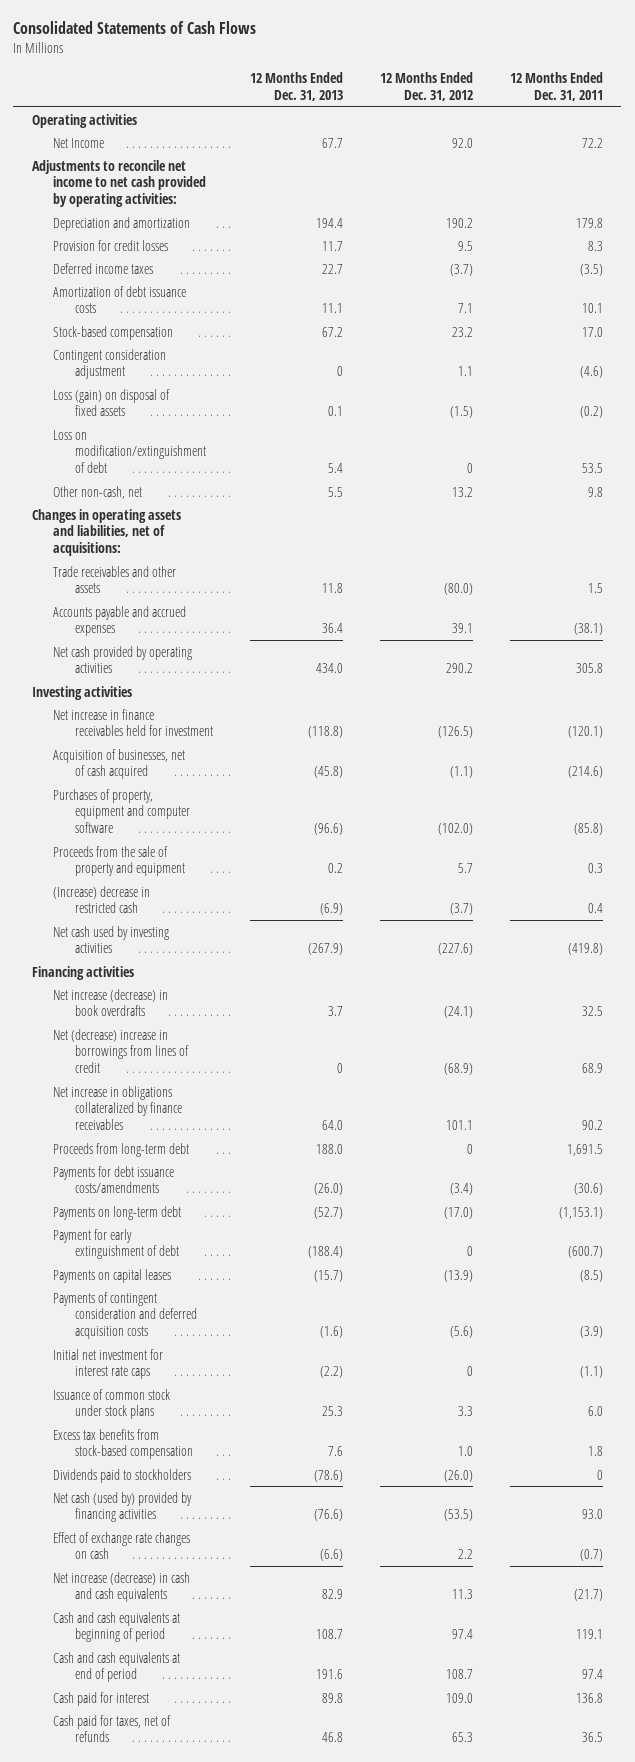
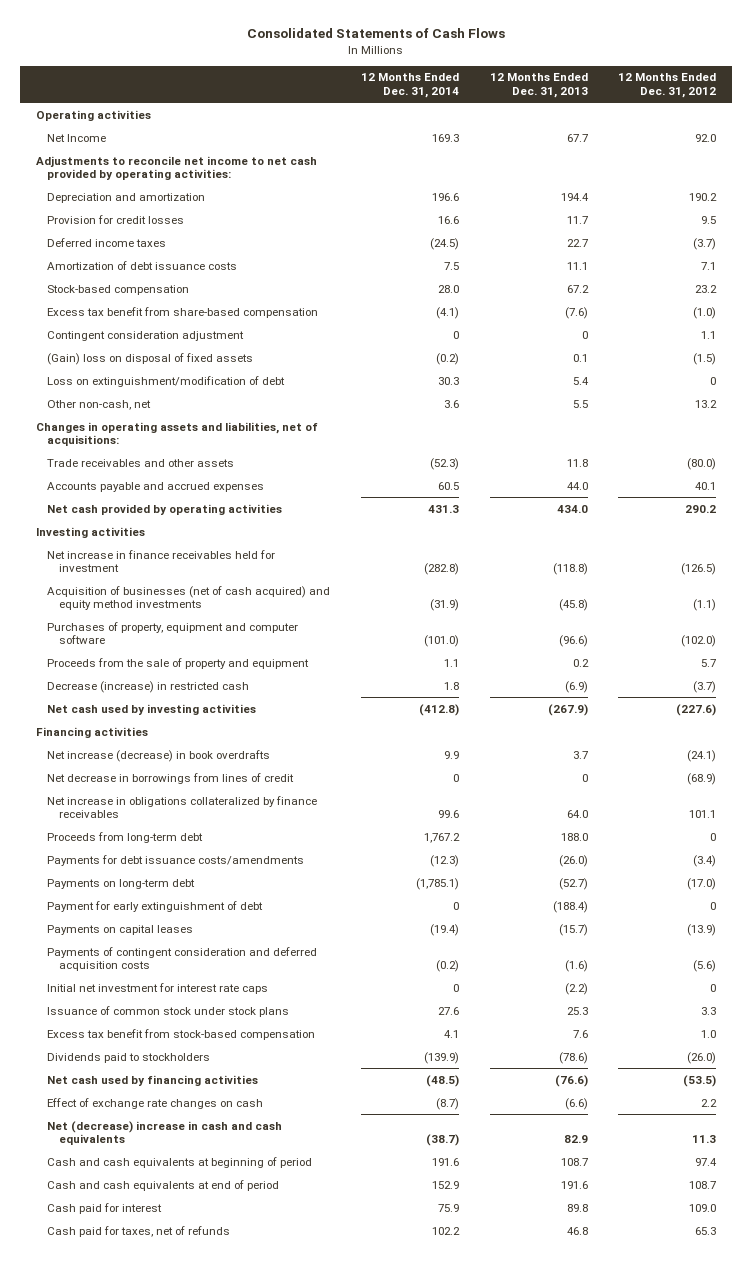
- | 12 Months Ended Dec. 31, 2013 | 12 Months Ended Dec. 31, 2012 | 12 Months Ended Dec. 31, 2011
+ | 12 Months Ended Dec. 31, 2014 | 12 Months Ended Dec. 31, 2013 | 12 Months Ended Dec. 31, 2012
+ Excess tax benefit from share-based compensation | (4.1) | (7.6) | (1.0)
- Loss (gain) on disposal of fixed assets | 0.1 | (1.5) | (0.2)
- Loss on modification/extinguishment of debt | 5.4 | 0 | 53.5
+ (Gain) loss on disposal of fixed assets | (0.2) | 0.1 | (1.5)
+ Loss on extinguishment/modification of debt | 30.3 | 5.4 | 0
- Accounts payable and accrued expenses | 36.4 | 39.1 | (38.1)
+ Accounts payable and accrued expenses | 60.5 | 44.0 | 40.1
- Acquisition of businesses, net of cash acquired | (45.8) | (1.1) | (214.6)
+ Acquisition of businesses (net of cash acquired) and equity method investments | (31.9) | (45.8) | (1.1)
- (Increase) decrease in restricted cash | (6.9) | (3.7) | 0.4
+ Decrease (increase) in restricted cash | 1.8 | (6.9) | (3.7)
- Net (decrease) increase in borrowings from lines of credit | 0 | (68.9) | 68.9
+ Net decrease in borrowings from lines of credit | 0 | 0 | (68.9)
- Excess tax benefits from stock-based compensation | 7.6 | 1.0 | 1.8
+ Excess tax benefit from stock-based compensation | 4.1 | 7.6 | 1.0
- Net cash (used by) provided by financing activities | (76.6) | (53.5) | 93.0
+ Net cash used by financing activities | (48.5) | (76.6) | (53.5)
- Net increase (decrease) in cash and cash equivalents | 82.9 | 11.3 | (21.7)
+ Net (decrease) increase in cash and cash equivalents | (38.7) | 82.9 | 11.3

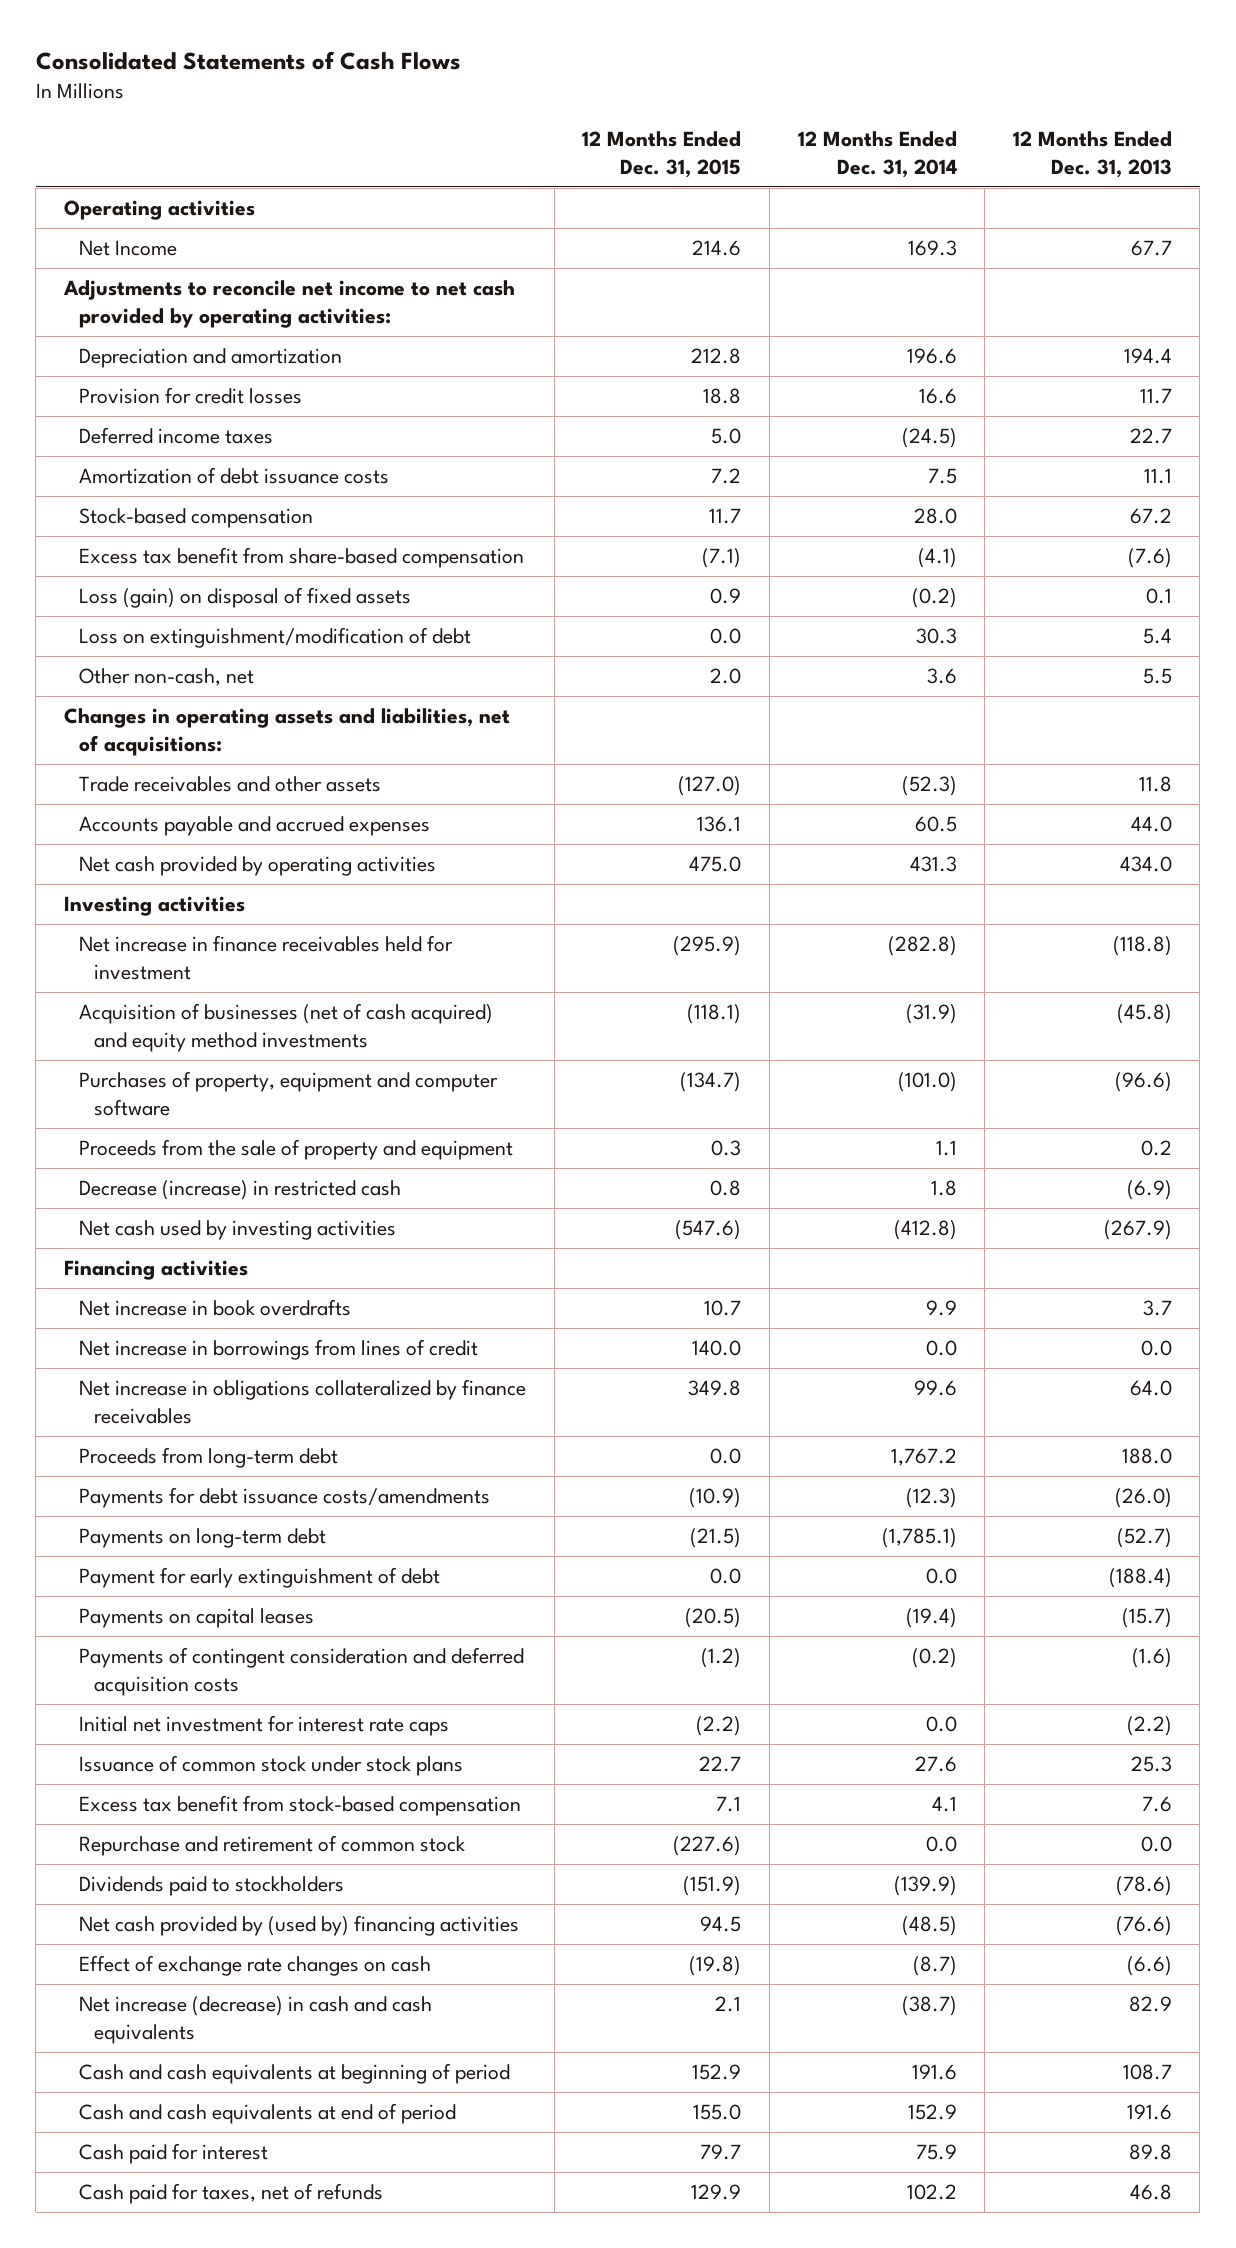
- | 12 Months Ended Dec. 31, 2014 | 12 Months Ended Dec. 31, 2013 | 12 Months Ended Dec. 31, 2012
+ | 12 Months Ended Dec. 31, 2015 | 12 Months Ended Dec. 31, 2014 | 12 Months Ended Dec. 31, 2013
- Contingent consideration adjustment | 0 | 0 | 1.1
- (Gain) loss on disposal of fixed assets | (0.2) | 0.1 | (1.5)
+ Loss (gain) on disposal of fixed assets | 0.9 | (0.2) | 0.1
- Net increase (decrease) in book overdrafts | 9.9 | 3.7 | (24.1)
- Net decrease in borrowings from lines of credit | 0 | 0 | (68.9)
+ Net increase in book overdrafts | 10.7 | 9.9 | 3.7
+ Net increase in borrowings from lines of credit | 140.0 | 0.0 | 0.0
- Payment for early extinguishment of debt | 0 | (188.4) | 0
+ Payment for early extinguishment of debt | 0.0 | 0.0 | (188.4)
- Initial net investment for interest rate caps | 0 | (2.2) | 0
+ Initial net investment for interest rate caps | (2.2) | 0.0 | (2.2)
+ Repurchase and retirement of common stock | (227.6) | 0.0 | 0.0
- Net cash used by financing activities | (48.5) | (76.6) | (53.5)
+ Net cash provided by (used by) financing activities | 94.5 | (48.5) | (76.6)
- Net (decrease) increase in cash and cash equivalents | (38.7) | 82.9 | 11.3
+ Net increase (decrease) in cash and cash equivalents | 2.1 | (38.7) | 82.9

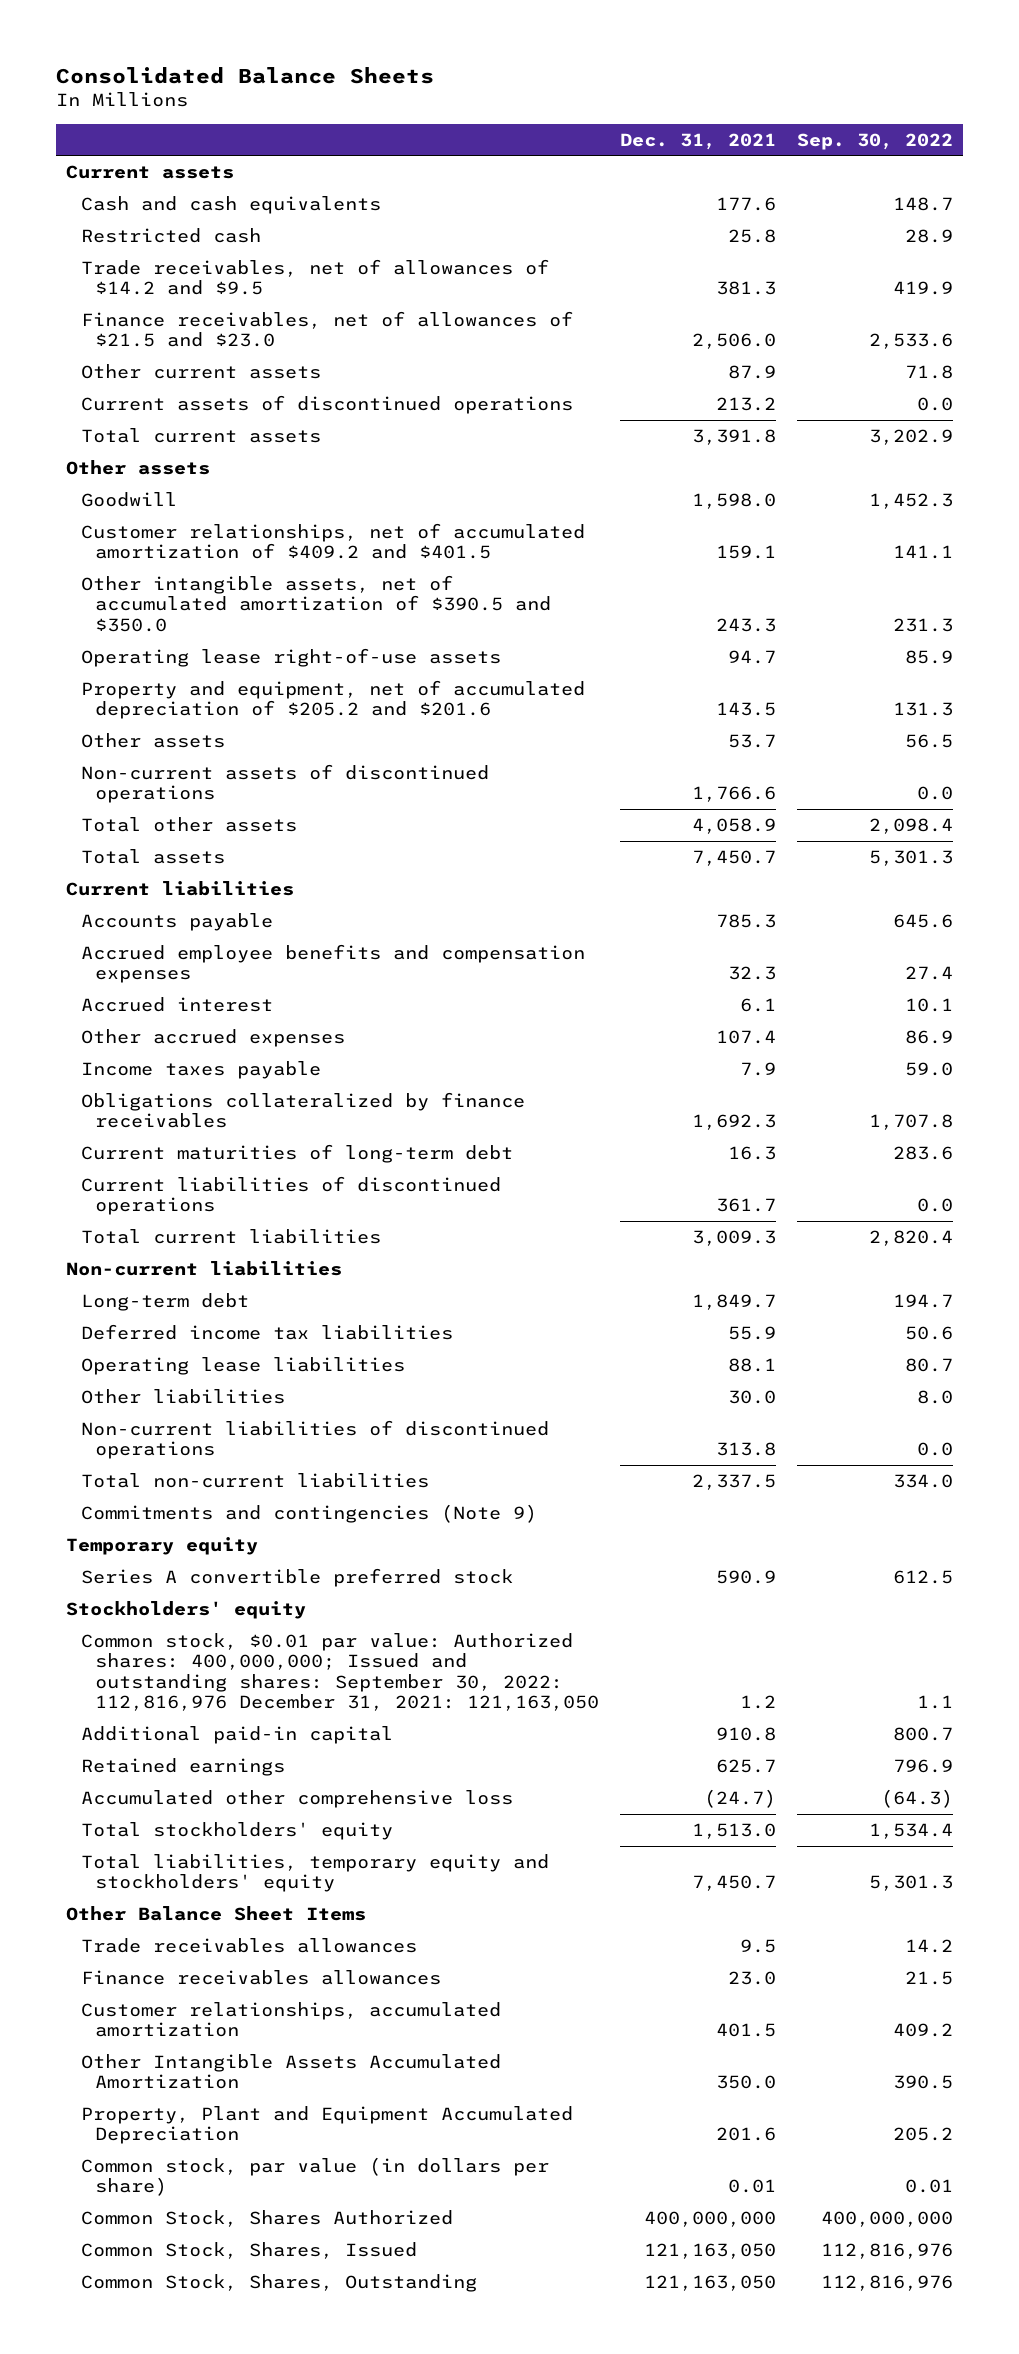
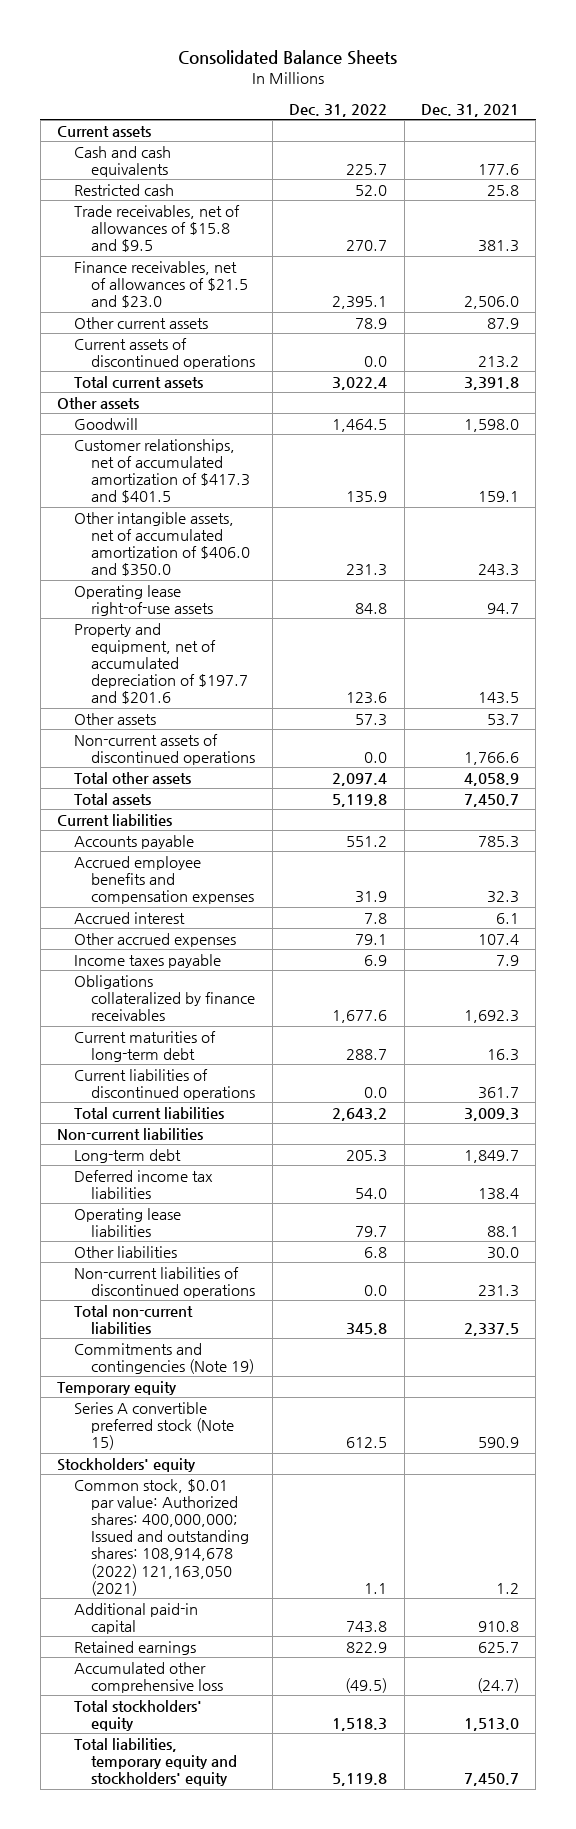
- | Dec. 31, 2021 | Sep. 30, 2022
+ | Dec. 31, 2022 | Dec. 31, 2021
- Trade receivables, net of allowances of $14.2 and $9.5 | 381.3 | 419.9
+ Trade receivables, net of allowances of $15.8 and $9.5 | 270.7 | 381.3
- Customer relationships, net of accumulated amortization of $409.2 and $401.5 | 159.1 | 141.1
- Other intangible assets, net of accumulated amortization of $390.5 and $350.0 | 243.3 | 231.3
+ Customer relationships, net of accumulated amortization of $417.3 and $401.5 | 135.9 | 159.1
+ Other intangible assets, net of accumulated amortization of $406.0 and $350.0 | 231.3 | 243.3
- Property and equipment, net of accumulated depreciation of $205.2 and $201.6 | 143.5 | 131.3
+ Property and equipment, net of accumulated depreciation of $197.7 and $201.6 | 123.6 | 143.5
- Deferred income tax liabilities | 55.9 | 50.6
+ Deferred income tax liabilities | 54.0 | 138.4
- Non-current liabilities of discontinued operations | 313.8 | 0.0
+ Non-current liabilities of discontinued operations | 0.0 | 231.3
- Commitments and contingencies (Note 9)
+ Commitments and contingencies (Note 19)
- Series A convertible preferred stock | 590.9 | 612.5
+ Series A convertible preferred stock (Note 15) | 612.5 | 590.9
- Common stock, $0.01 par value: Authorized shares: 400,000,000; Issued and outstanding shares: September 30, 2022: 112,816,976 December 31, 2021: 121,163,050 | 1.2 | 1.1
+ Common stock, $0.01 par value: Authorized shares: 400,000,000; Issued and outstanding shares: 108,914,678 (2022) 121,163,050 (2021) | 1.1 | 1.2
- Other Balance Sheet Items
- Trade receivables allowances | 9.5 | 14.2
- Finance receivables allowances | 23.0 | 21.5
- Customer relationships, accumulated amortization | 401.5 | 409.2
- Other Intangible Assets Accumulated Amortization | 350.0 | 390.5
- Property, Plant and Equipment Accumulated Depreciation | 201.6 | 205.2
- Common stock, par value (in dollars per share) | 0.01 | 0.01
- Common Stock, Shares Authorized | 400,000,000 | 400,000,000
- Common Stock, Shares, Issued | 121,163,050 | 112,816,976
- Common Stock, Shares, Outstanding | 121,163,050 | 112,816,976

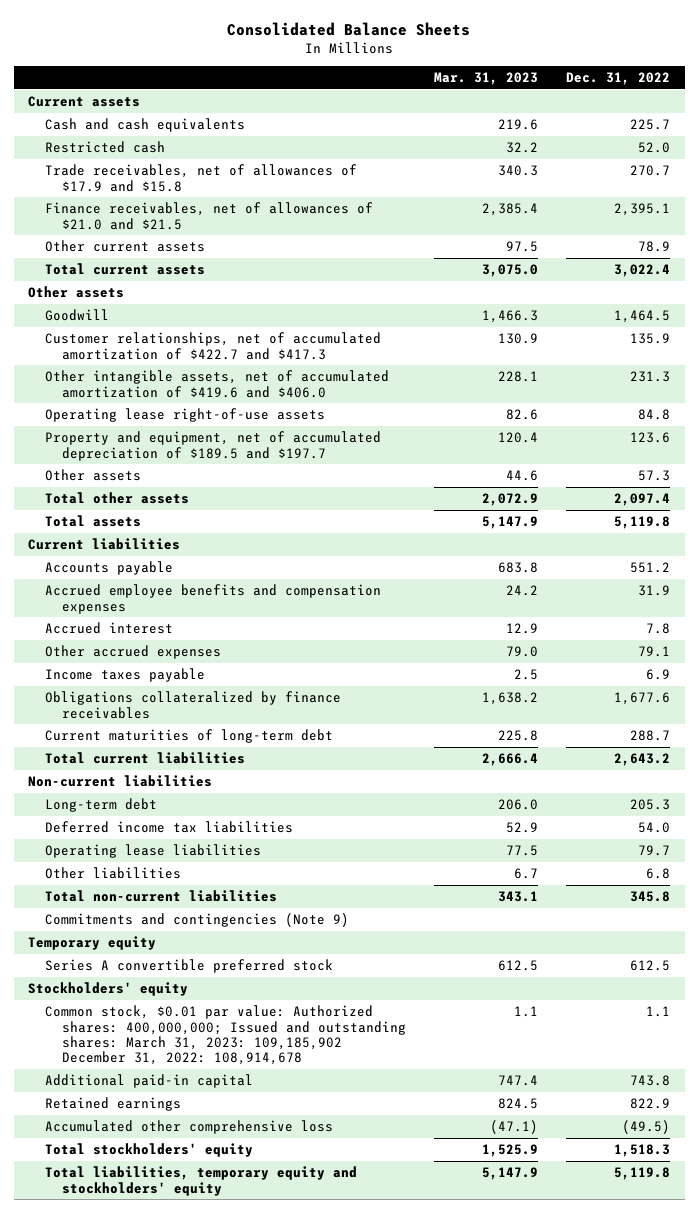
- | Dec. 31, 2022 | Dec. 31, 2021
+ | Mar. 31, 2023 | Dec. 31, 2022
- Trade receivables, net of allowances of $15.8 and $9.5 | 270.7 | 381.3
- Finance receivables, net of allowances of $21.5 and $23.0 | 2,395.1 | 2,506.0
+ Trade receivables, net of allowances of $17.9 and $15.8 | 340.3 | 270.7
+ Finance receivables, net of allowances of $21.0 and $21.5 | 2,385.4 | 2,395.1
- Current assets of discontinued operations | 0.0 | 213.2
- Customer relationships, net of accumulated amortization of $417.3 and $401.5 | 135.9 | 159.1
- Other intangible assets, net of accumulated amortization of $406.0 and $350.0 | 231.3 | 243.3
+ Customer relationships, net of accumulated amortization of $422.7 and $417.3 | 130.9 | 135.9
+ Other intangible assets, net of accumulated amortization of $419.6 and $406.0 | 228.1 | 231.3
- Property and equipment, net of accumulated depreciation of $197.7 and $201.6 | 123.6 | 143.5
+ Property and equipment, net of accumulated depreciation of $189.5 and $197.7 | 120.4 | 123.6
- Non-current assets of discontinued operations | 0.0 | 1,766.6
- Current liabilities of discontinued operations | 0.0 | 361.7
- Non-current liabilities of discontinued operations | 0.0 | 231.3
- Commitments and contingencies (Note 19)
+ Commitments and contingencies (Note 9)
- Series A convertible preferred stock (Note 15) | 612.5 | 590.9
+ Series A convertible preferred stock | 612.5 | 612.5
- Common stock, $0.01 par value: Authorized shares: 400,000,000; Issued and outstanding shares: 108,914,678 (2022) 121,163,050 (2021) | 1.1 | 1.2
+ Common stock, $0.01 par value: Authorized shares: 400,000,000; Issued and outstanding shares: March 31, 2023: 109,185,902 December 31, 2022: 108,914,678 | 1.1 | 1.1

